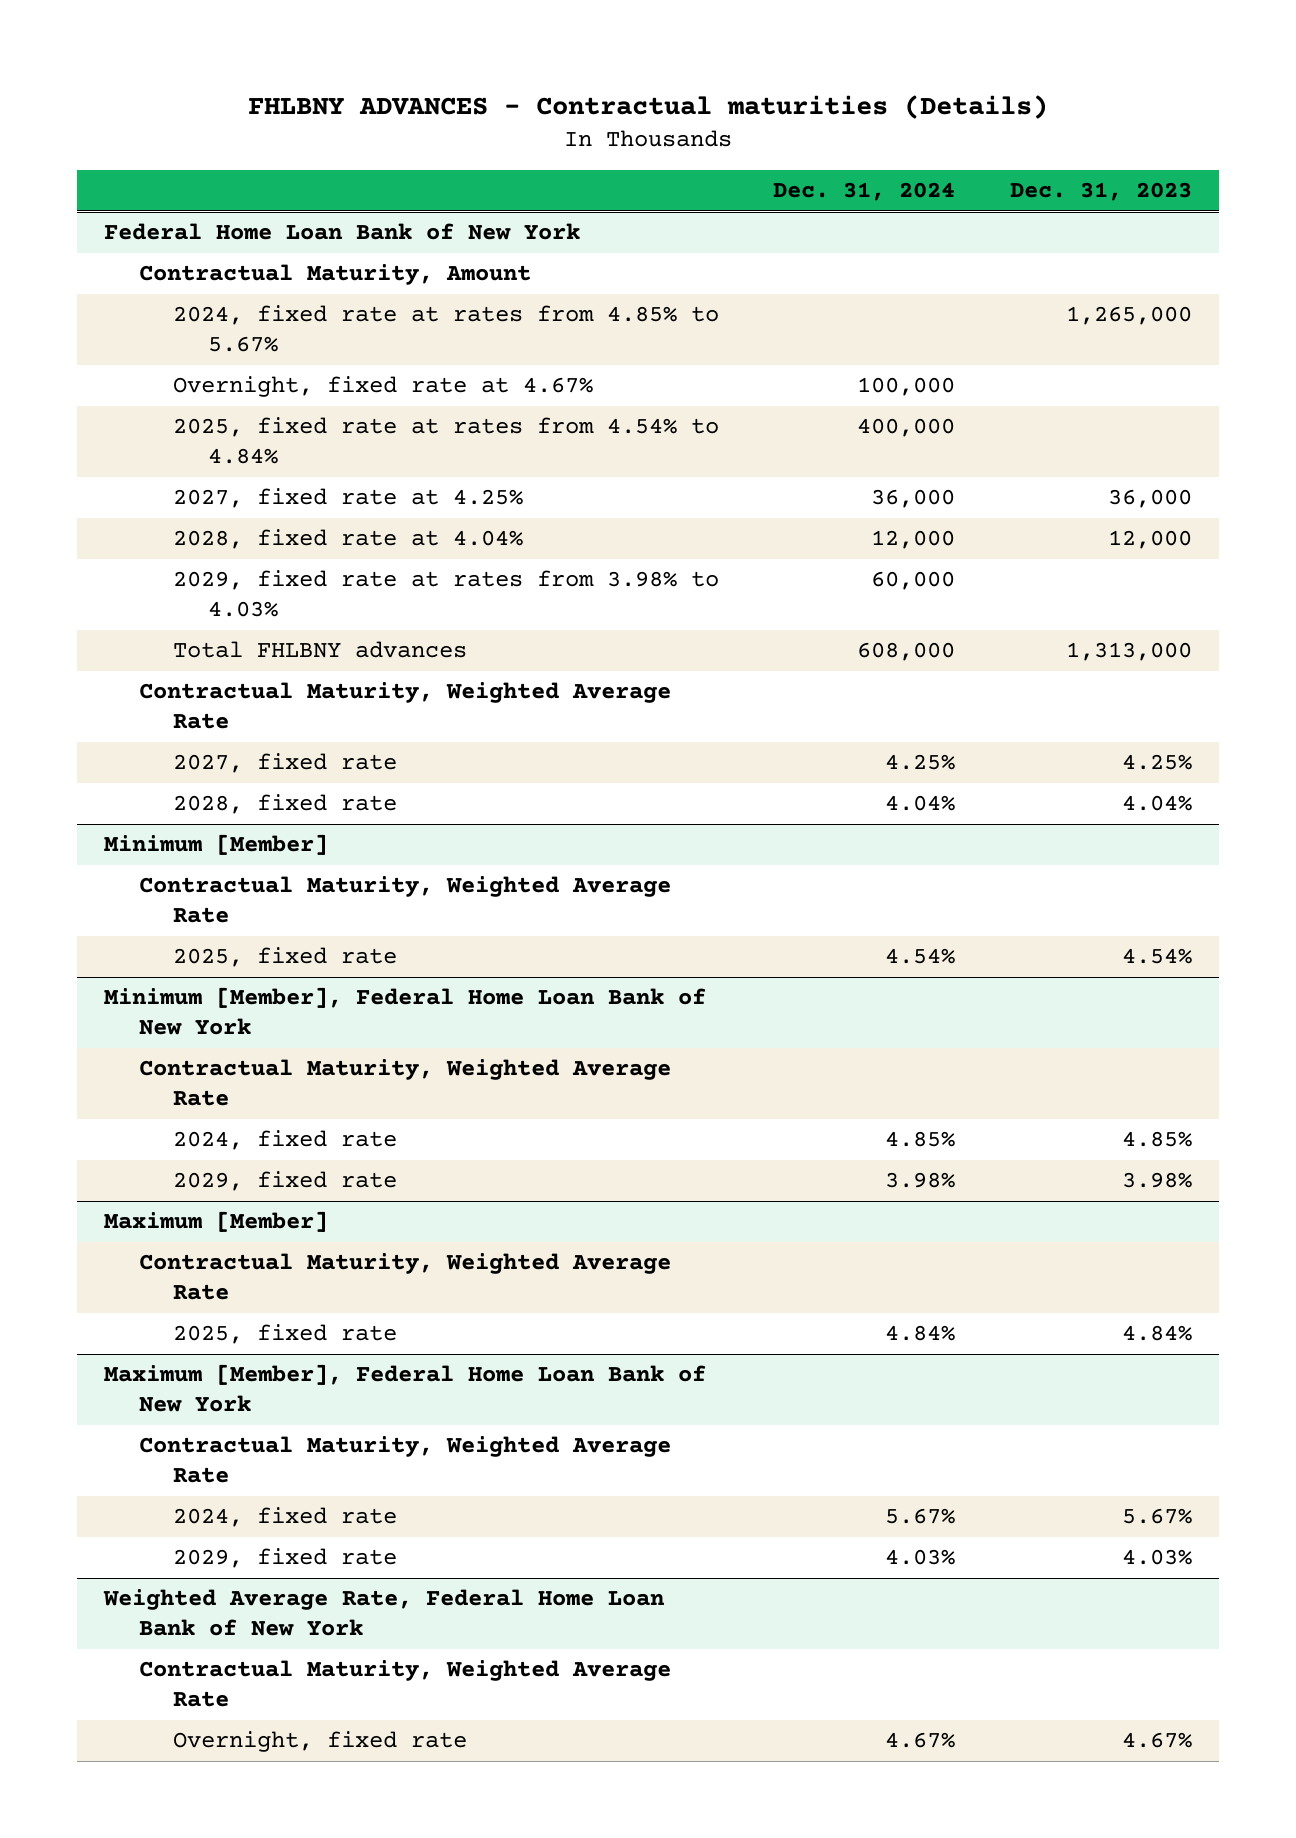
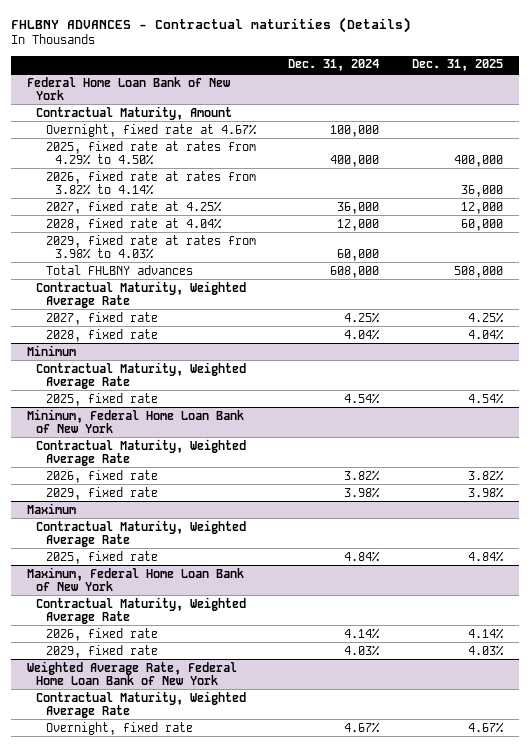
- | Dec. 31, 2024 | Dec. 31, 2023
+ | Dec. 31, 2024 | Dec. 31, 2025
@ Federal Home Loan Bank of New York
- 2024, fixed rate at rates from 4.85% to 5.67% | | 1,265,000
- 2025, fixed rate at rates from 4.54% to 4.84% | 400,000 |
+ 2025, fixed rate at rates from 4.29% to 4.50% | 400,000 | 400,000
+ 2026, fixed rate at rates from 3.82% to 4.14% | | 36,000
- Minimum [Member]
+ Minimum
- Minimum [Member], Federal Home Loan Bank of New York
+ Minimum, Federal Home Loan Bank of New York
- 2024, fixed rate | 4.85% | 4.85%
+ 2026, fixed rate | 3.82% | 3.82%
- Maximum [Member]
+ Maximum
- Maximum [Member], Federal Home Loan Bank of New York
+ Maximum, Federal Home Loan Bank of New York
- 2024, fixed rate | 5.67% | 5.67%
+ 2026, fixed rate | 4.14% | 4.14%

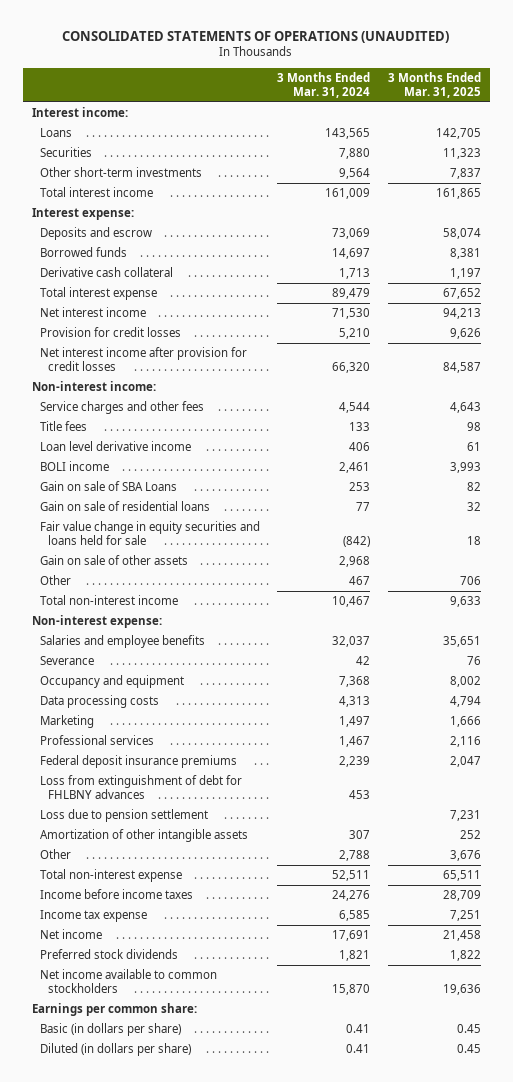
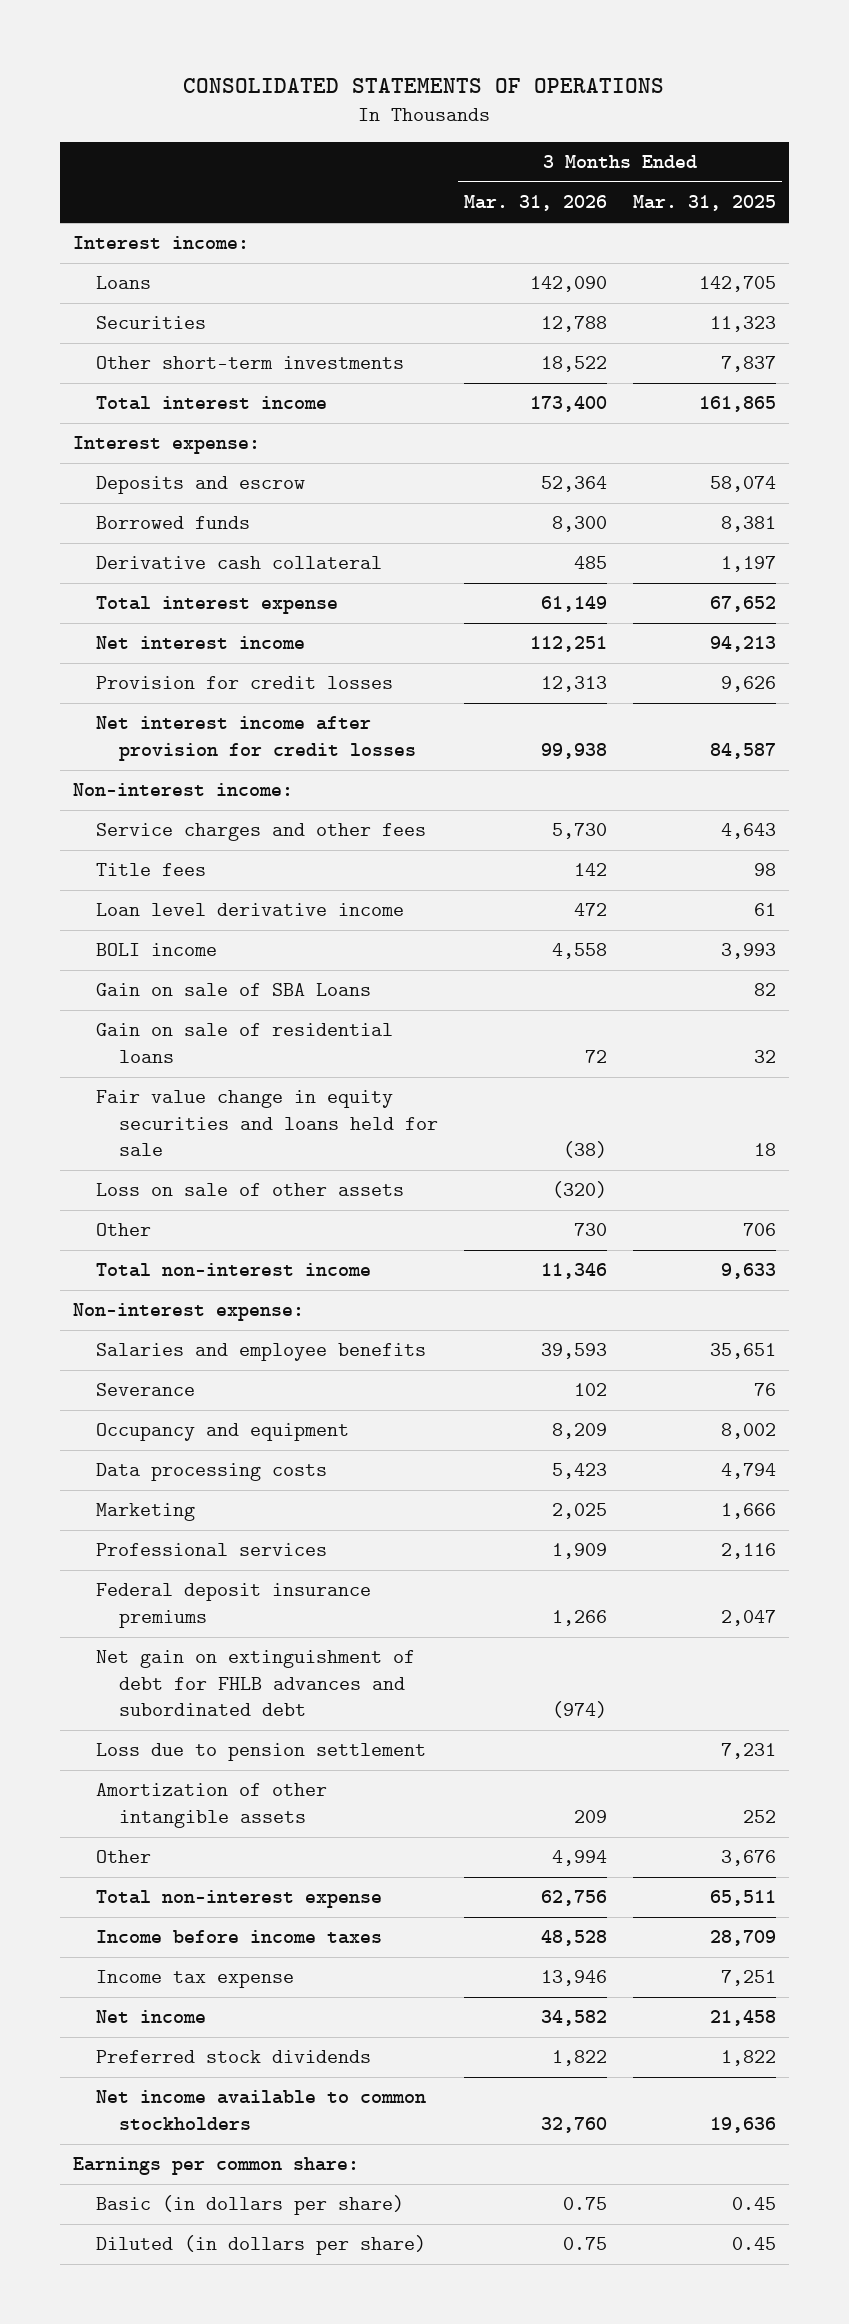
- CONSOLIDATED STATEMENTS OF OPERATIONS (UNAUDITED)
+ CONSOLIDATED STATEMENTS OF OPERATIONS
- | 3 Months Ended Mar. 31, 2024 | 3 Months Ended Mar. 31, 2025
+ | 3 Months Ended Mar. 31, 2026 | 3 Months Ended Mar. 31, 2025
- Gain on sale of other assets | 2,968 |
+ Loss on sale of other assets | (320) |
- Loss from extinguishment of debt for FHLBNY advances | 453 |
+ Net gain on extinguishment of debt for FHLB advances and subordinated debt | (974) |

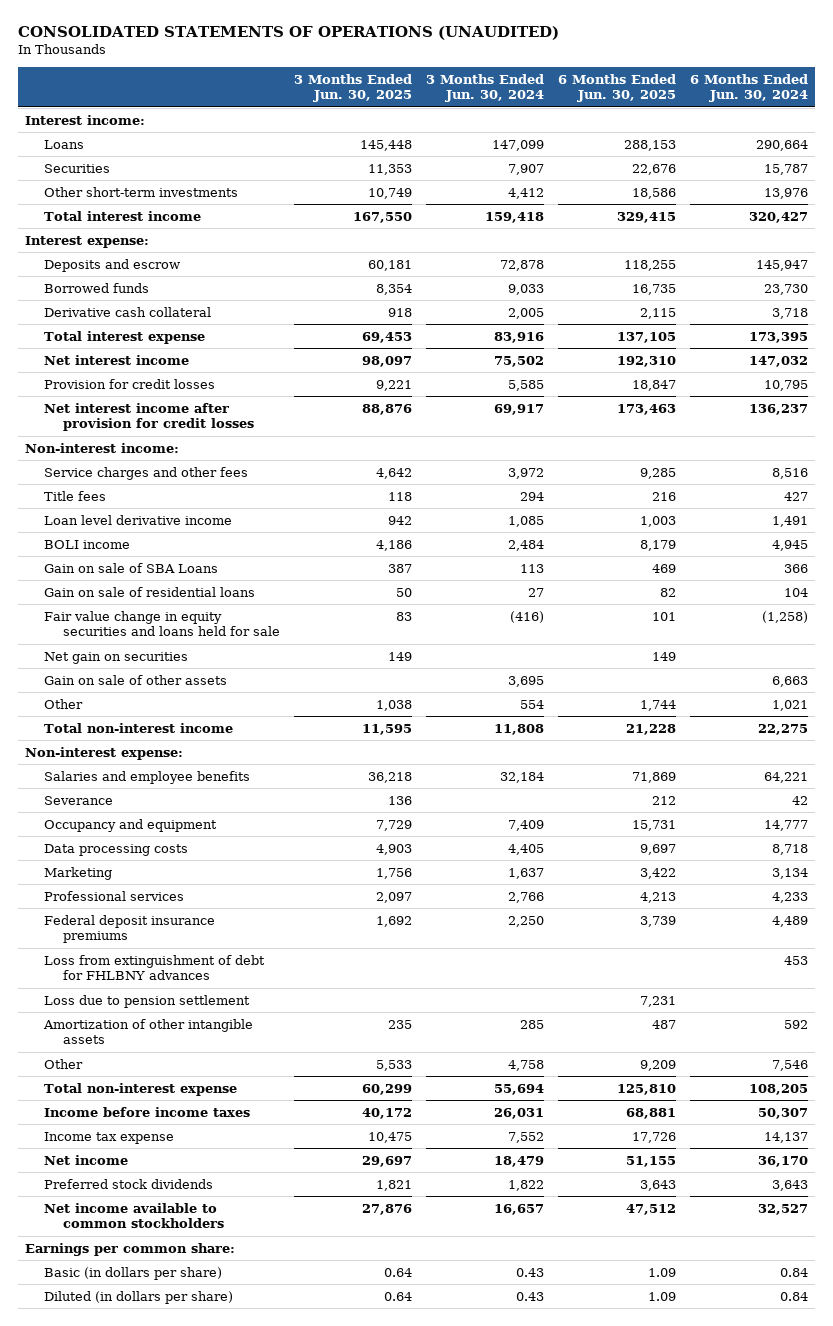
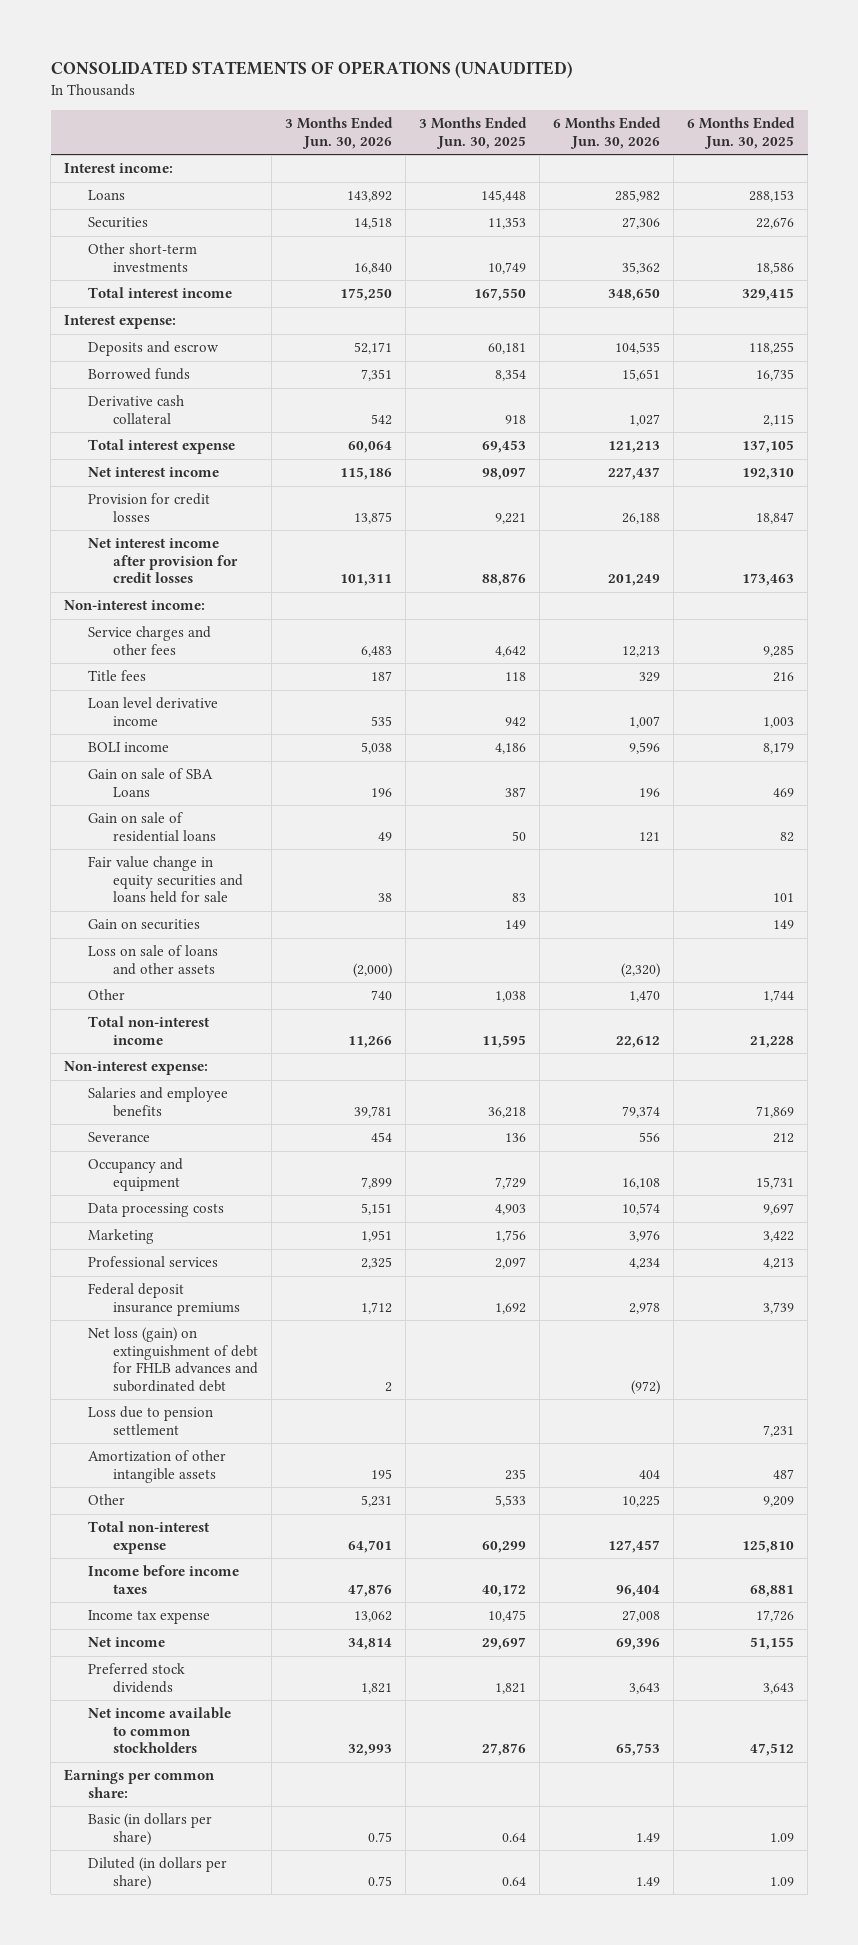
- | 3 Months Ended Jun. 30, 2025 | 3 Months Ended Jun. 30, 2024 | 6 Months Ended Jun. 30, 2025 | 6 Months Ended Jun. 30, 2024
+ | 3 Months Ended Jun. 30, 2026 | 3 Months Ended Jun. 30, 2025 | 6 Months Ended Jun. 30, 2026 | 6 Months Ended Jun. 30, 2025
- Net gain on securities | 149 | | 149 |
- Gain on sale of other assets | | 3,695 | | 6,663
+ Gain on securities | | 149 | | 149
+ Loss on sale of loans and other assets | (2,000) | | (2,320) |
- Loss from extinguishment of debt for FHLBNY advances | | | | 453
+ Net loss (gain) on extinguishment of debt for FHLB advances and subordinated debt | 2 | | (972) |

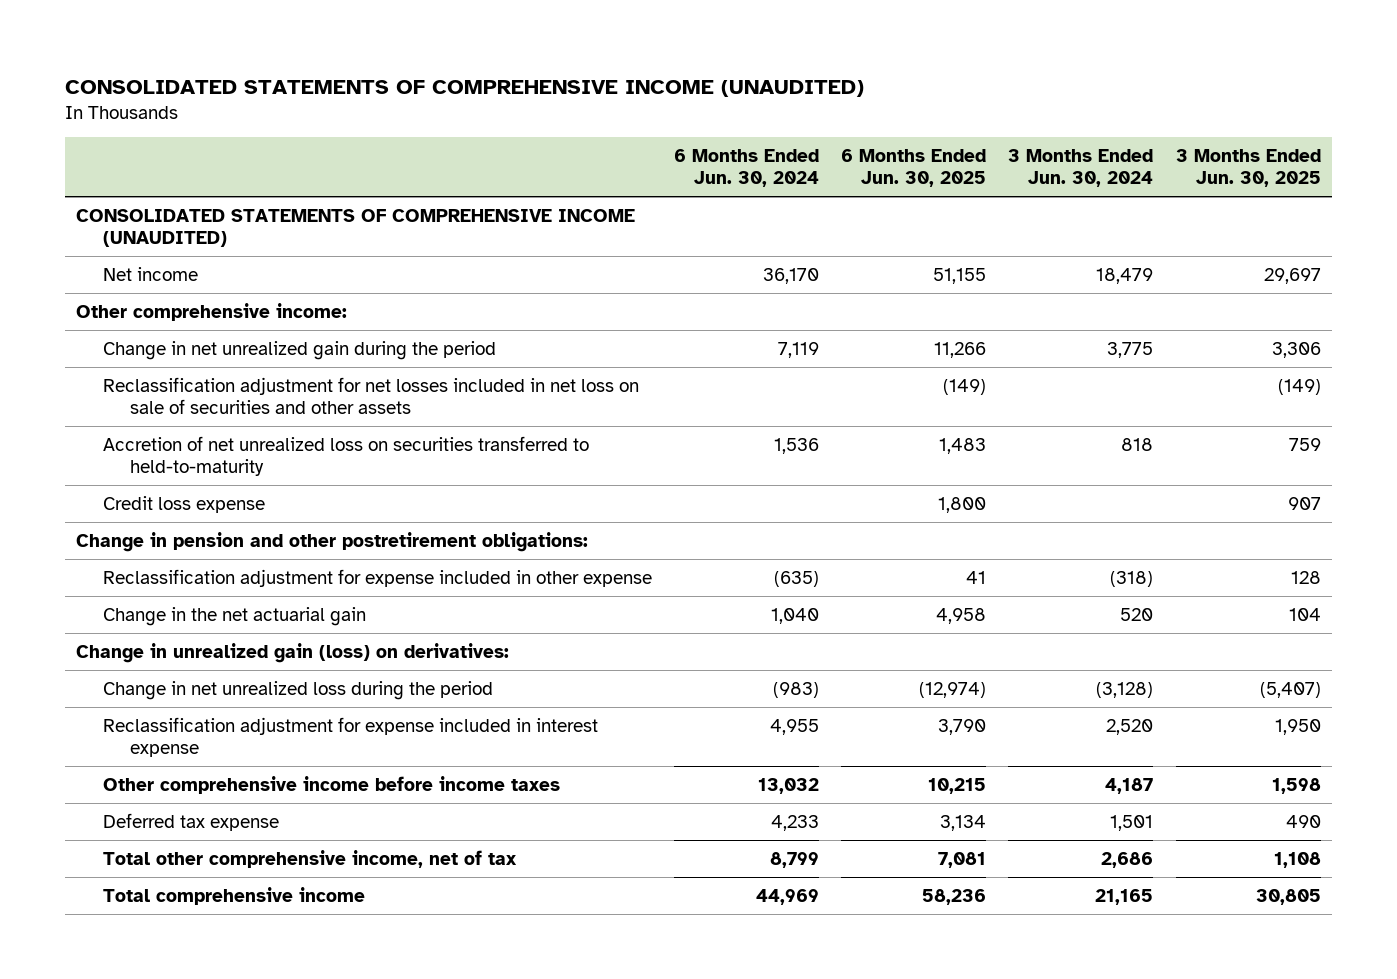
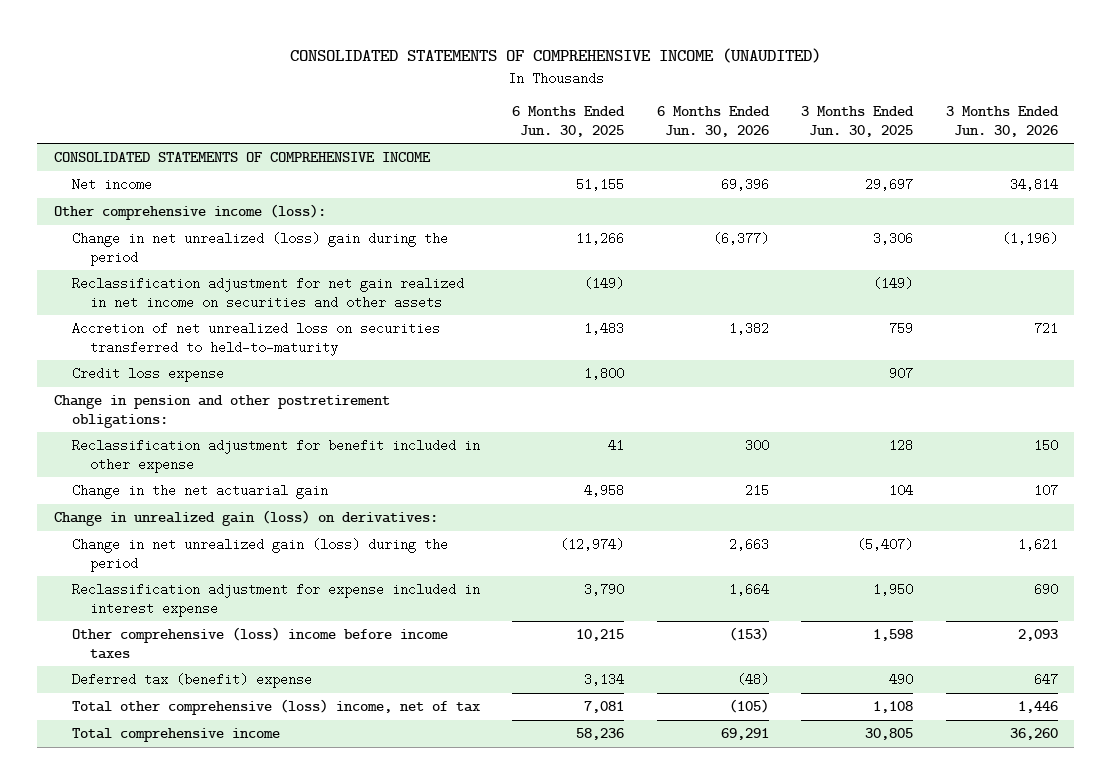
- | 6 Months Ended Jun. 30, 2024 | 6 Months Ended Jun. 30, 2025 | 3 Months Ended Jun. 30, 2024 | 3 Months Ended Jun. 30, 2025
+ | 6 Months Ended Jun. 30, 2025 | 6 Months Ended Jun. 30, 2026 | 3 Months Ended Jun. 30, 2025 | 3 Months Ended Jun. 30, 2026
- CONSOLIDATED STATEMENTS OF COMPREHENSIVE INCOME (UNAUDITED)
+ CONSOLIDATED STATEMENTS OF COMPREHENSIVE INCOME
- Other comprehensive income:
- Change in net unrealized gain during the period | 7,119 | 11,266 | 3,775 | 3,306
- Reclassification adjustment for net losses included in net loss on sale of securities and other assets | | (149) | | (149)
+ Other comprehensive income (loss):
+ Change in net unrealized (loss) gain during the period | 11,266 | (6,377) | 3,306 | (1,196)
+ Reclassification adjustment for net gain realized in net income on securities and other assets | (149) | | (149) |
- Reclassification adjustment for expense included in other expense | (635) | 41 | (318) | 128
+ Reclassification adjustment for benefit included in other expense | 41 | 300 | 128 | 150
- Change in net unrealized loss during the period | (983) | (12,974) | (3,128) | (5,407)
+ Change in net unrealized gain (loss) during the period | (12,974) | 2,663 | (5,407) | 1,621
- Other comprehensive income before income taxes | 13,032 | 10,215 | 4,187 | 1,598
- Deferred tax expense | 4,233 | 3,134 | 1,501 | 490
- Total other comprehensive income, net of tax | 8,799 | 7,081 | 2,686 | 1,108
+ Other comprehensive (loss) income before income taxes | 10,215 | (153) | 1,598 | 2,093
+ Deferred tax (benefit) expense | 3,134 | (48) | 490 | 647
+ Total other comprehensive (loss) income, net of tax | 7,081 | (105) | 1,108 | 1,446

